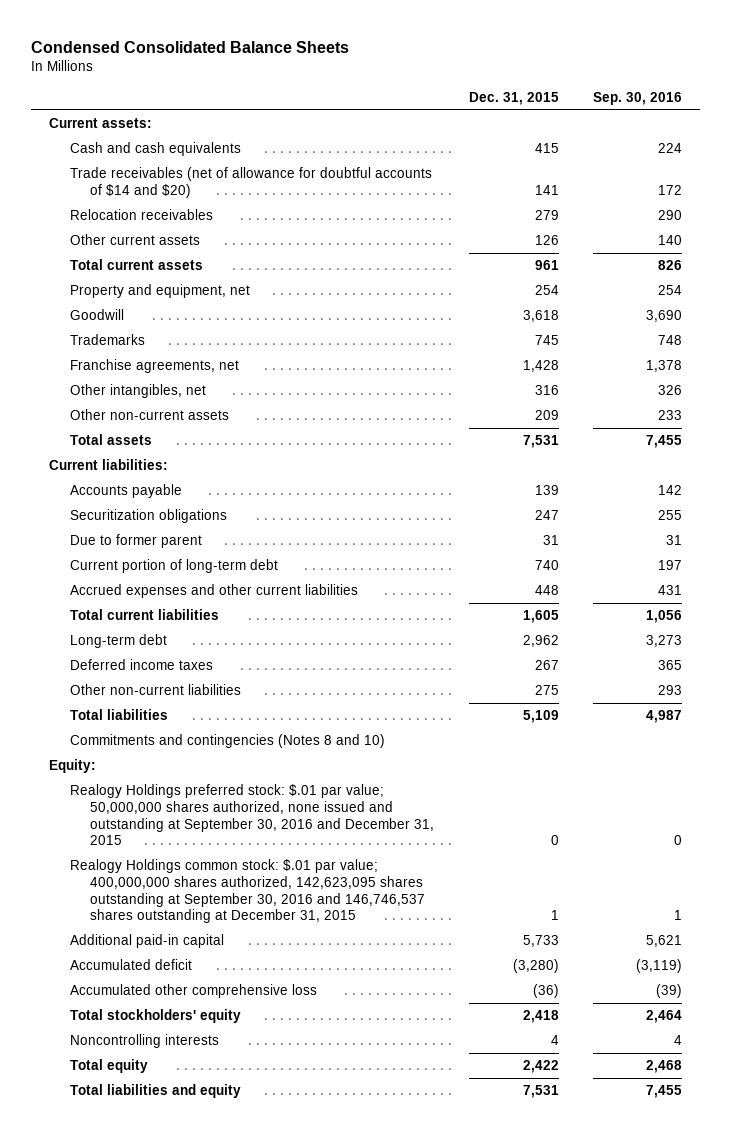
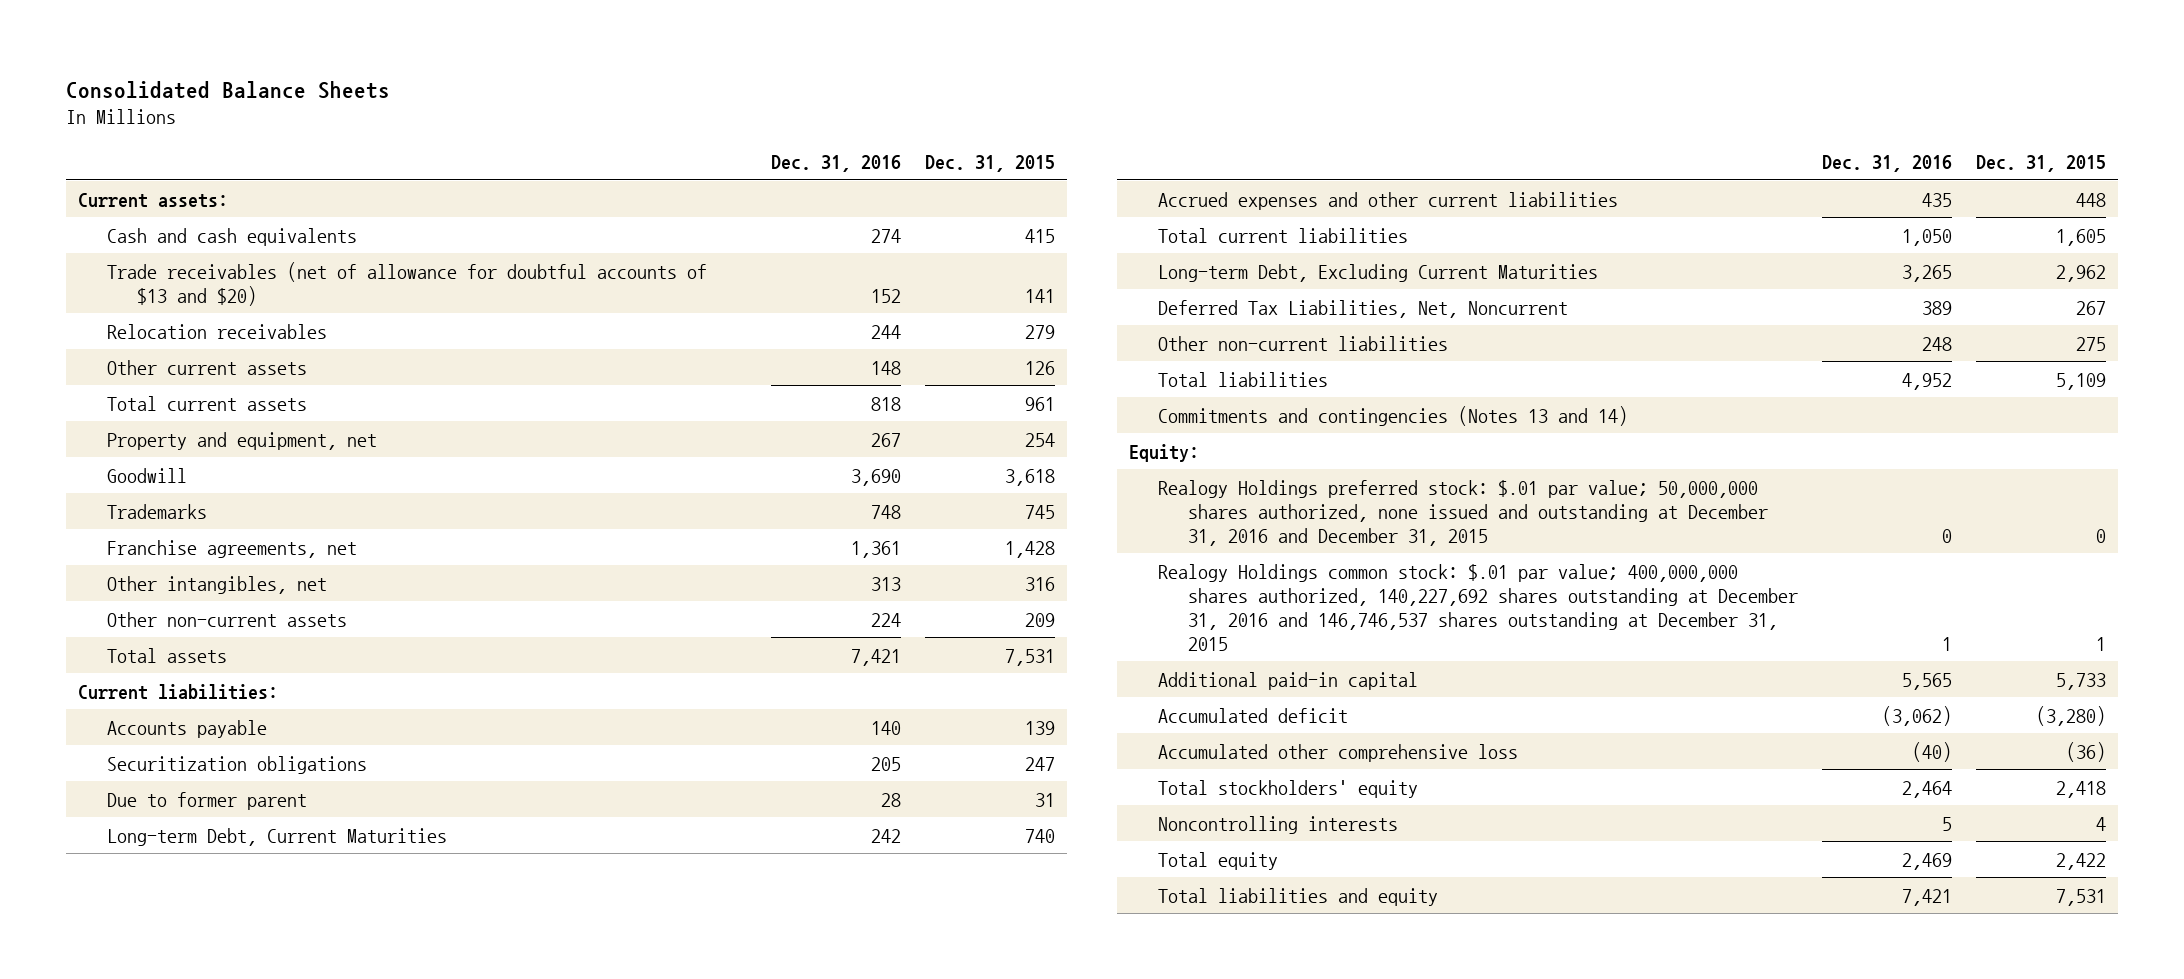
- Condensed Consolidated Balance Sheets
+ Consolidated Balance Sheets
- | Dec. 31, 2015 | Sep. 30, 2016
+ | Dec. 31, 2016 | Dec. 31, 2015
- Trade receivables (net of allowance for doubtful accounts of $14 and $20) | 141 | 172
+ Trade receivables (net of allowance for doubtful accounts of $13 and $20) | 152 | 141
- Current portion of long-term debt | 740 | 197
+ Long-term Debt, Current Maturities | 242 | 740
- Long-term debt | 2,962 | 3,273
- Deferred income taxes | 267 | 365
+ Long-term Debt, Excluding Current Maturities | 3,265 | 2,962
+ Deferred Tax Liabilities, Net, Noncurrent | 389 | 267
- Commitments and contingencies (Notes 8 and 10)
+ Commitments and contingencies (Notes 13 and 14)
- Realogy Holdings preferred stock: $.01 par value; 50,000,000 shares authorized, none issued and outstanding at September 30, 2016 and December 31, 2015 | 0 | 0
- Realogy Holdings common stock: $.01 par value; 400,000,000 shares authorized, 142,623,095 shares outstanding at September 30, 2016 and 146,746,537 shares outstanding at December 31, 2015 | 1 | 1
+ Realogy Holdings preferred stock: $.01 par value; 50,000,000 shares authorized, none issued and outstanding at December 31, 2016 and December 31, 2015 | 0 | 0
+ Realogy Holdings common stock: $.01 par value; 400,000,000 shares authorized, 140,227,692 shares outstanding at December 31, 2016 and 146,746,537 shares outstanding at December 31, 2015 | 1 | 1

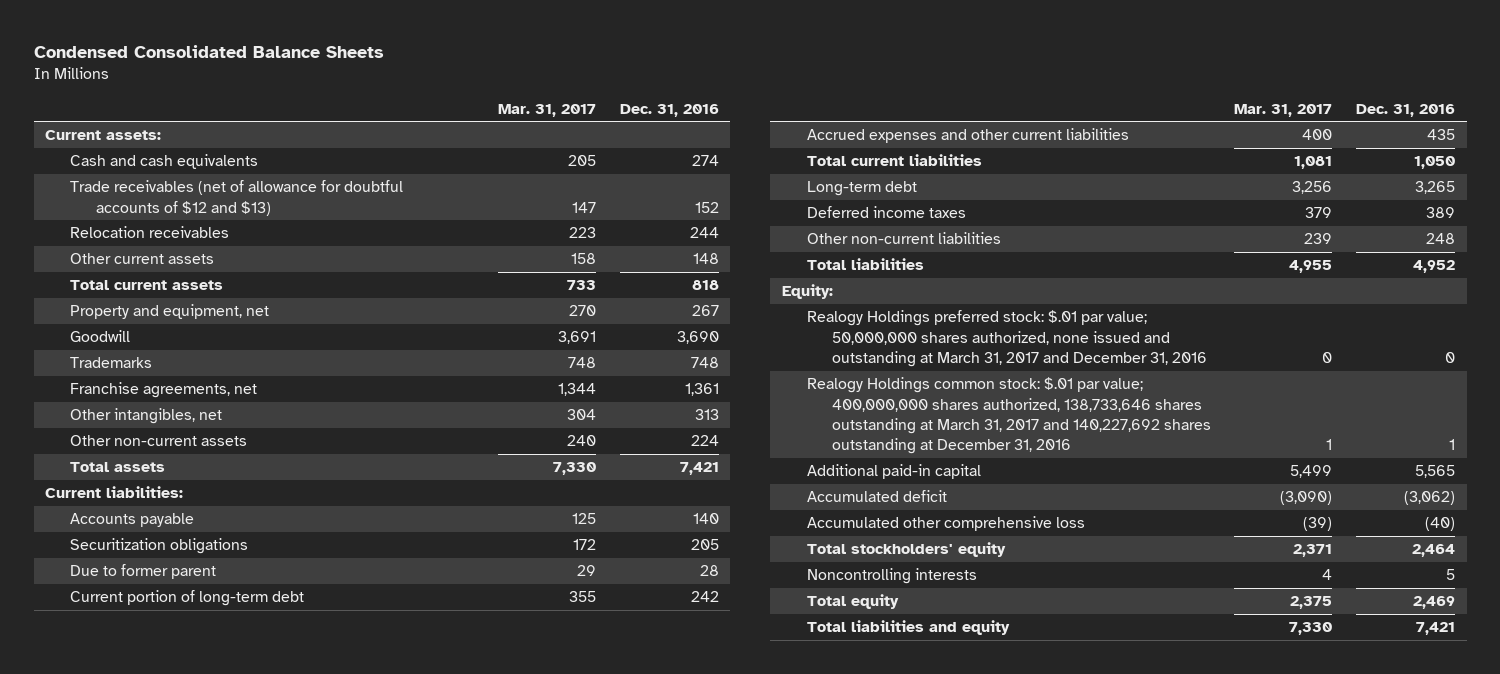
- Consolidated Balance Sheets
+ Condensed Consolidated Balance Sheets
- | Dec. 31, 2016 | Dec. 31, 2015
+ | Mar. 31, 2017 | Dec. 31, 2016
- Trade receivables (net of allowance for doubtful accounts of $13 and $20) | 152 | 141
+ Trade receivables (net of allowance for doubtful accounts of $12 and $13) | 147 | 152
- Long-term Debt, Current Maturities | 242 | 740
+ Current portion of long-term debt | 355 | 242
- Long-term Debt, Excluding Current Maturities | 3,265 | 2,962
- Deferred Tax Liabilities, Net, Noncurrent | 389 | 267
+ Long-term debt | 3,256 | 3,265
+ Deferred income taxes | 379 | 389
- Commitments and contingencies (Notes 13 and 14)
- Realogy Holdings preferred stock: $.01 par value; 50,000,000 shares authorized, none issued and outstanding at December 31, 2016 and December 31, 2015 | 0 | 0
- Realogy Holdings common stock: $.01 par value; 400,000,000 shares authorized, 140,227,692 shares outstanding at December 31, 2016 and 146,746,537 shares outstanding at December 31, 2015 | 1 | 1
+ Realogy Holdings preferred stock: $.01 par value; 50,000,000 shares authorized, none issued and outstanding at March 31, 2017 and December 31, 2016 | 0 | 0
+ Realogy Holdings common stock: $.01 par value; 400,000,000 shares authorized, 138,733,646 shares outstanding at March 31, 2017 and 140,227,692 shares outstanding at December 31, 2016 | 1 | 1

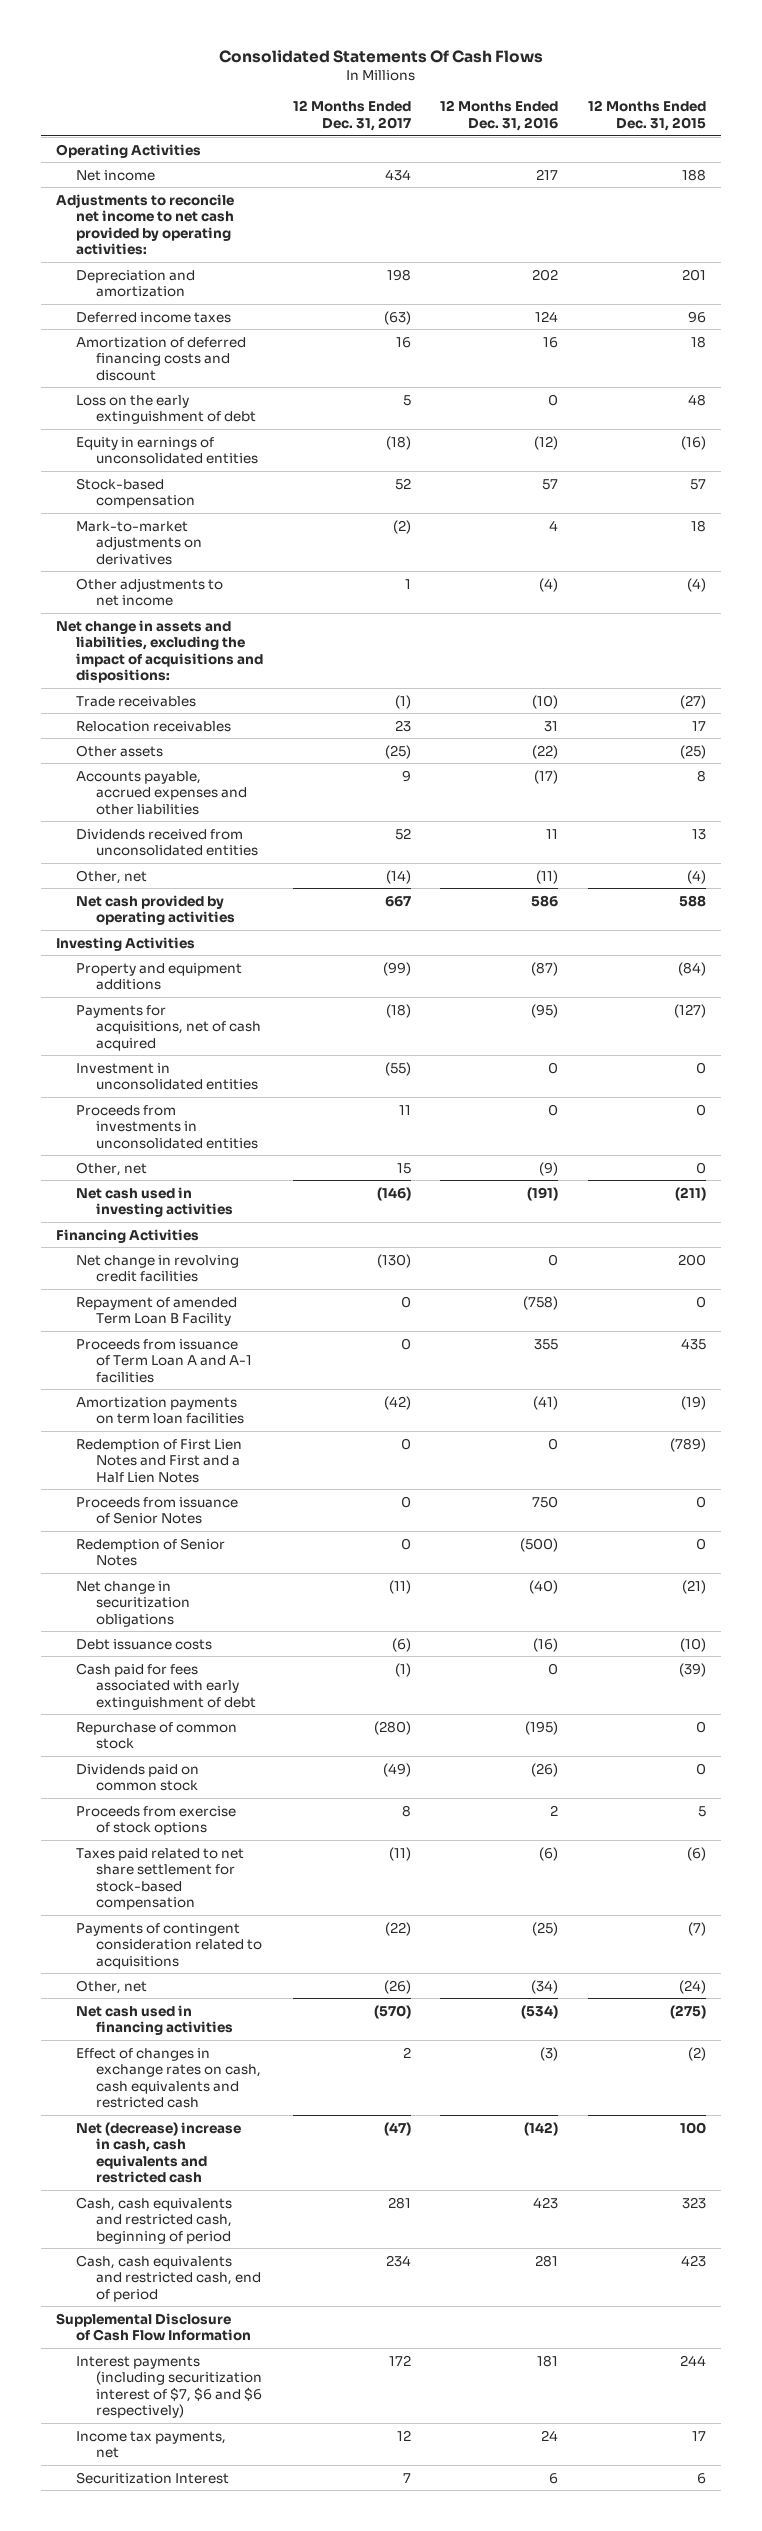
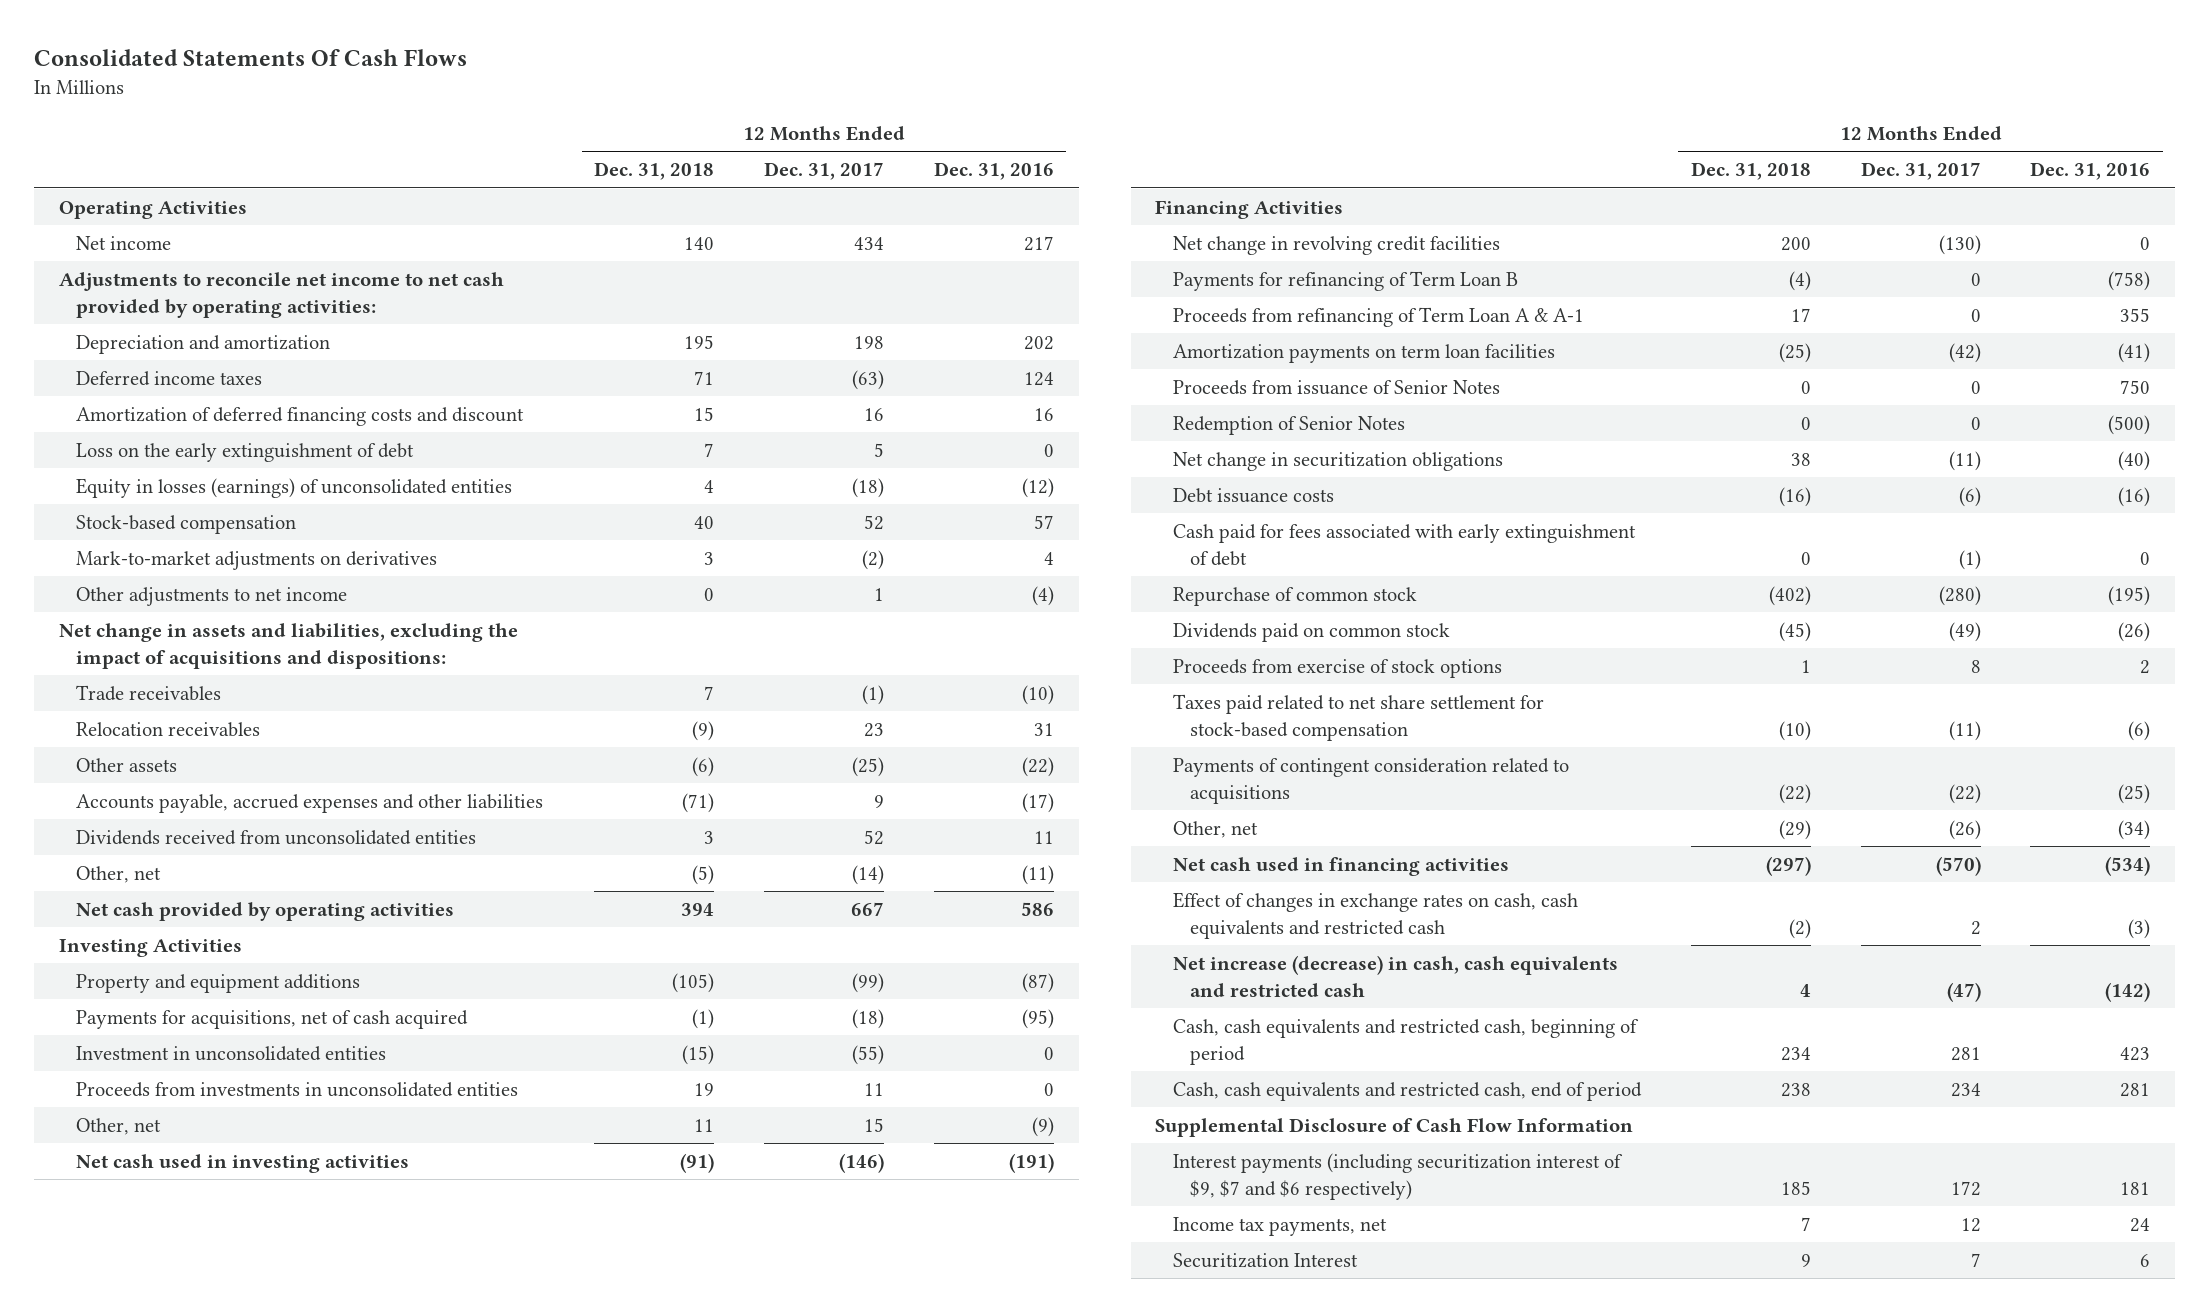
- | 12 Months Ended Dec. 31, 2017 | 12 Months Ended Dec. 31, 2016 | 12 Months Ended Dec. 31, 2015
+ | 12 Months Ended Dec. 31, 2018 | 12 Months Ended Dec. 31, 2017 | 12 Months Ended Dec. 31, 2016
- Equity in earnings of unconsolidated entities | (18) | (12) | (16)
+ Equity in losses (earnings) of unconsolidated entities | 4 | (18) | (12)
- Repayment of amended Term Loan B Facility | 0 | (758) | 0
- Proceeds from issuance of Term Loan A and A-1 facilities | 0 | 355 | 435
+ Payments for refinancing of Term Loan B | (4) | 0 | (758)
+ Proceeds from refinancing of Term Loan A & A-1 | 17 | 0 | 355
- Redemption of First Lien Notes and First and a Half Lien Notes | 0 | 0 | (789)
- Net (decrease) increase in cash, cash equivalents and restricted cash | (47) | (142) | 100
+ Net increase (decrease) in cash, cash equivalents and restricted cash | 4 | (47) | (142)
- Interest payments (including securitization interest of $7, $6 and $6 respectively) | 172 | 181 | 244
+ Interest payments (including securitization interest of $9, $7 and $6 respectively) | 185 | 172 | 181

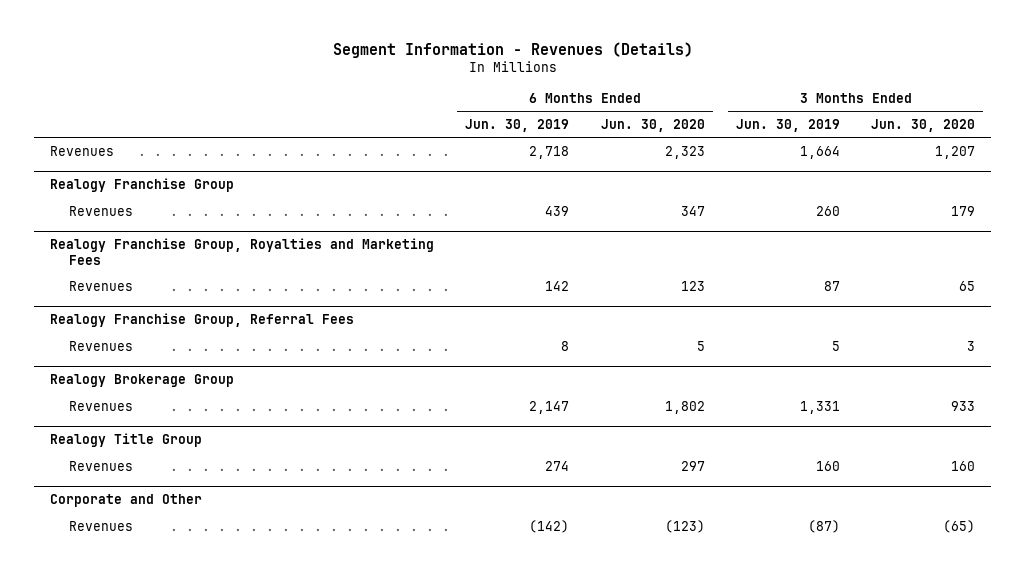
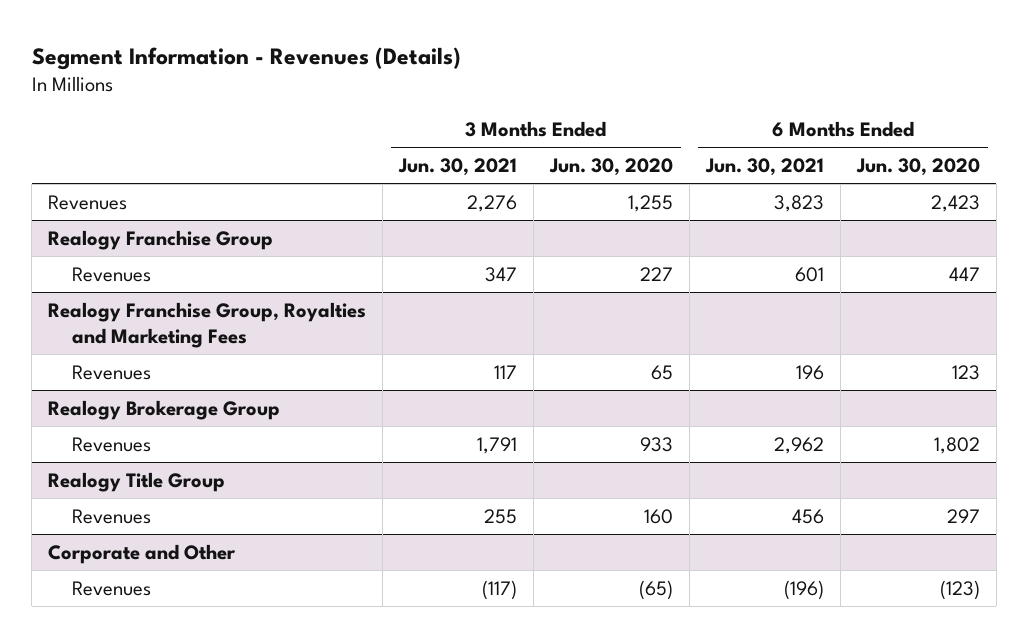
- | 6 Months Ended Jun. 30, 2019 | 6 Months Ended Jun. 30, 2020 | 3 Months Ended Jun. 30, 2019 | 3 Months Ended Jun. 30, 2020
+ | 3 Months Ended Jun. 30, 2021 | 3 Months Ended Jun. 30, 2020 | 6 Months Ended Jun. 30, 2021 | 6 Months Ended Jun. 30, 2020
- Revenues | 2,718 | 2,323 | 1,664 | 1,207
+ Revenues | 2,276 | 1,255 | 3,823 | 2,423
@ Realogy Franchise Group
- Revenues | 439 | 347 | 260 | 179
+ Revenues | 347 | 227 | 601 | 447
- Realogy Franchise Group, Referral Fees
- Revenues | 8 | 5 | 5 | 3

